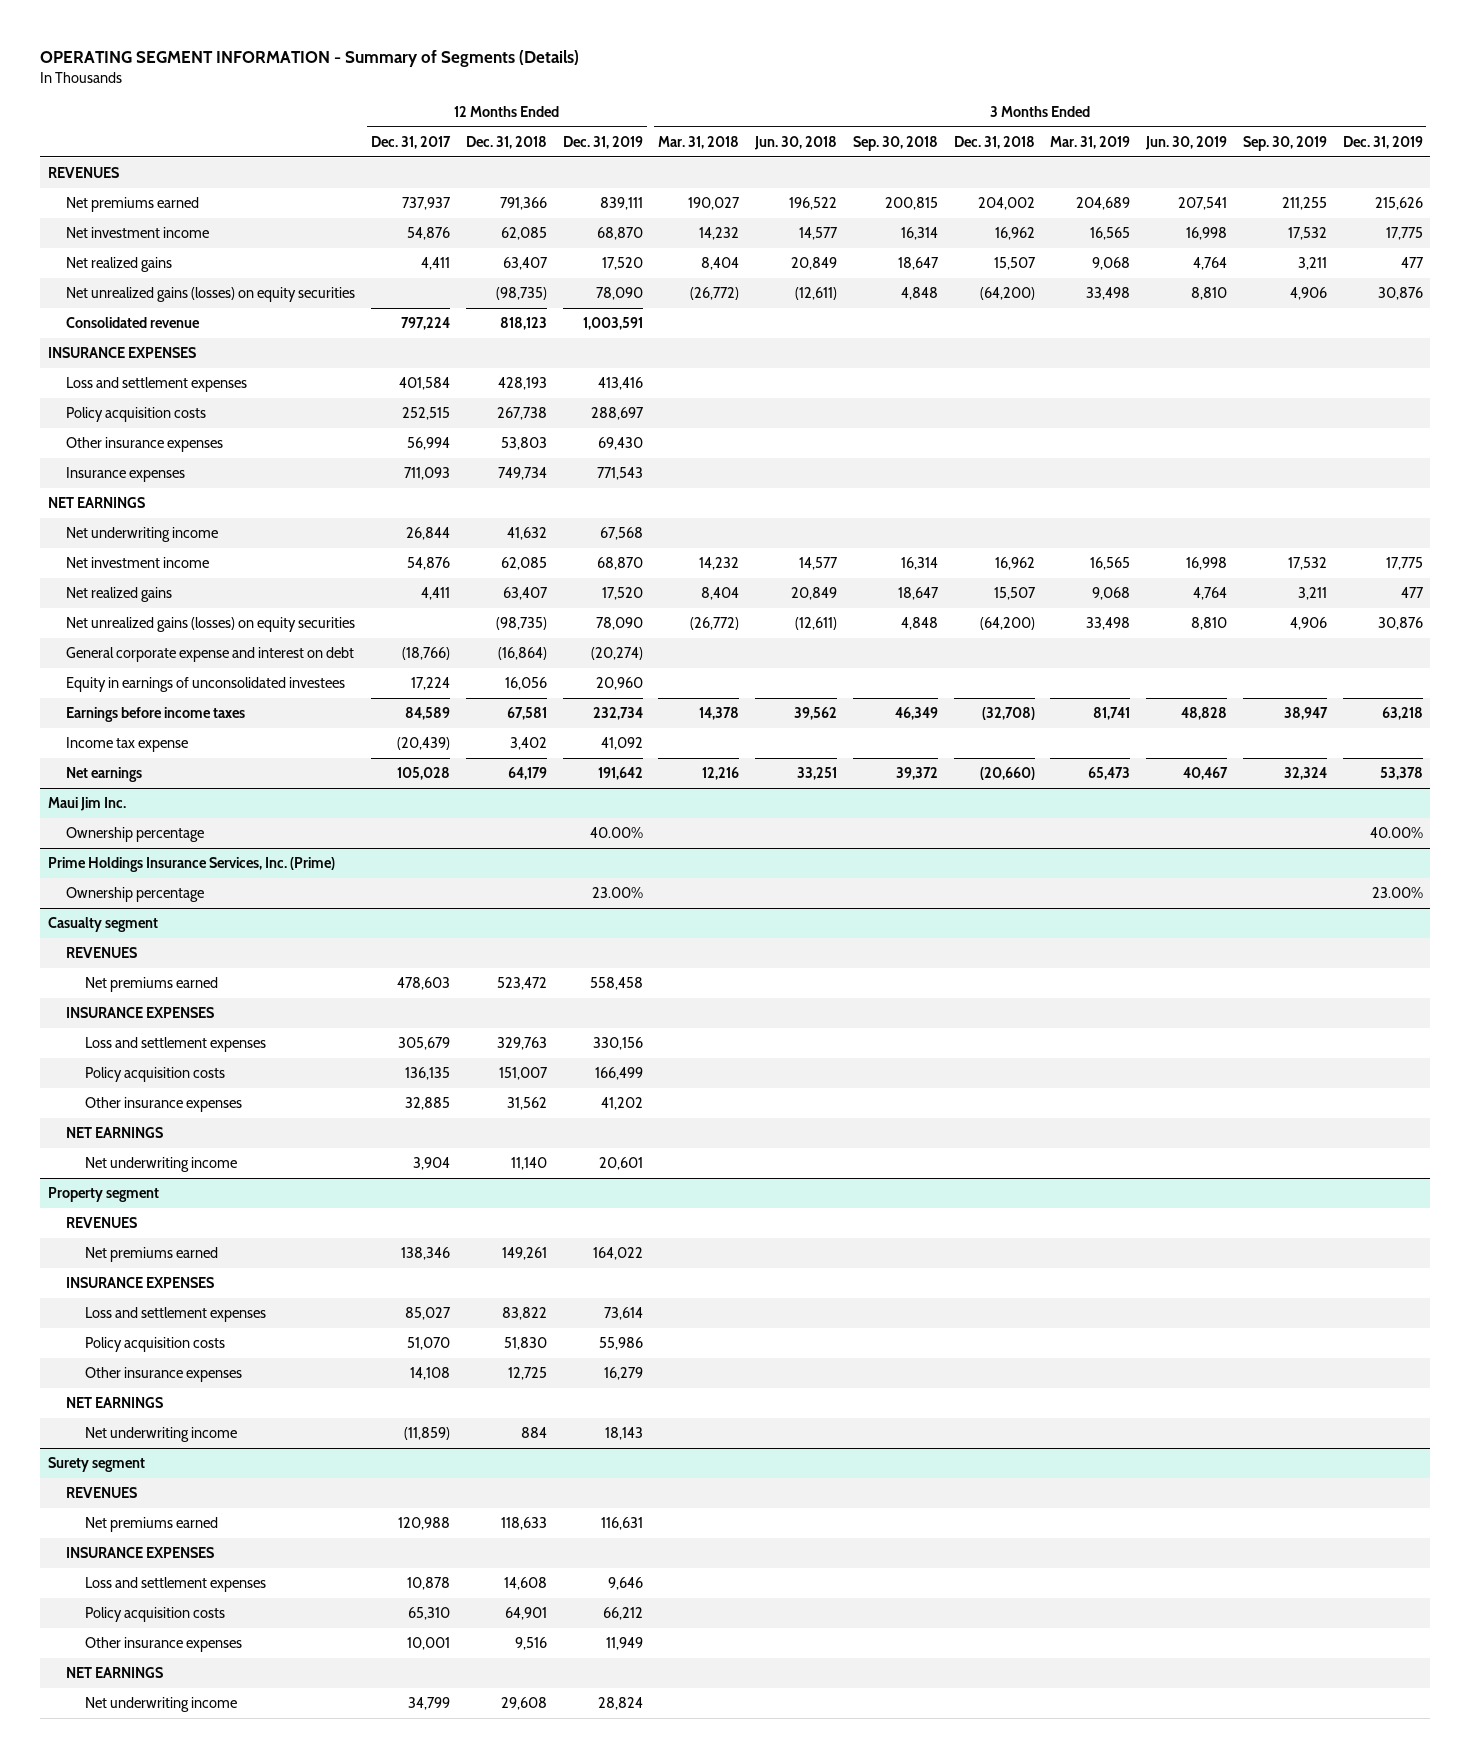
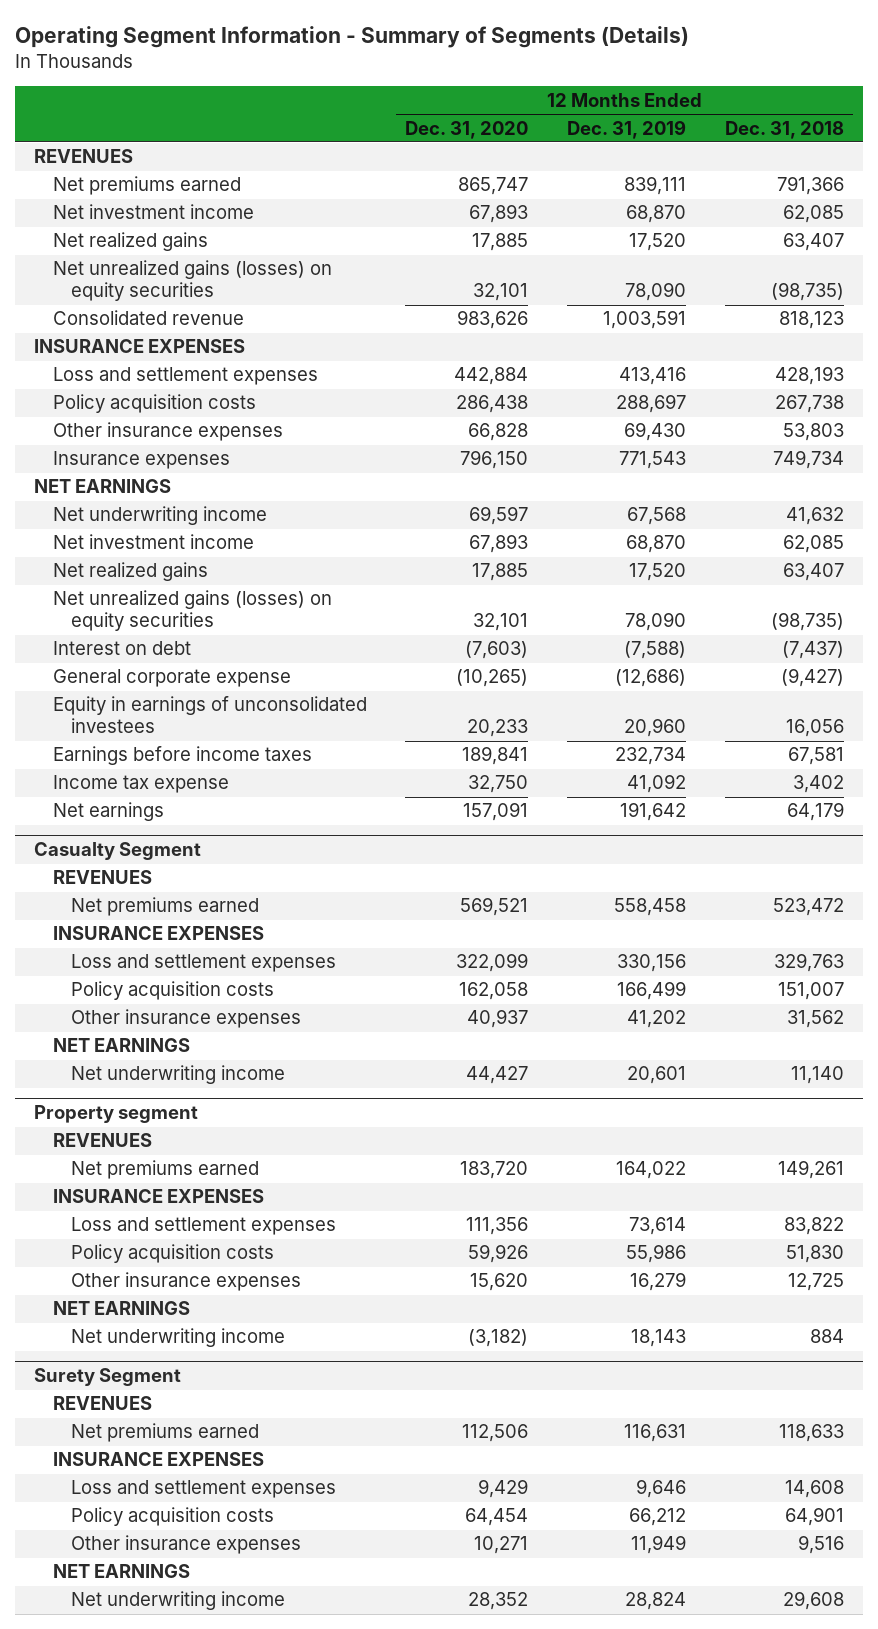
- OPERATING SEGMENT INFORMATION - Summary of Segments (Details)
+ Operating Segment Information - Summary of Segments (Details)
- | 12 Months Ended Dec. 31, 2017 | 12 Months Ended Dec. 31, 2018 | 12 Months Ended Dec. 31, 2019 | 3 Months Ended Mar. 31, 2018 | 3 Months Ended Jun. 30, 2018 | 3 Months Ended Sep. 30, 2018 | 3 Months Ended Dec. 31, 2018 | 3 Months Ended Mar. 31, 2019 | 3 Months Ended Jun. 30, 2019 | 3 Months Ended Sep. 30, 2019 | 3 Months Ended Dec. 31, 2019
+ | 12 Months Ended Dec. 31, 2020 | 12 Months Ended Dec. 31, 2019 | 12 Months Ended Dec. 31, 2018
- General corporate expense and interest on debt | (18,766) | (16,864) | (20,274) | | | | | | | |
+ Interest on debt | (7,603) | (7,588) | (7,437)
+ General corporate expense | (10,265) | (12,686) | (9,427)
- Maui Jim Inc.
- Ownership percentage | | | 40.00% | | | | | | | | 40.00%
- Prime Holdings Insurance Services, Inc. (Prime)
- Ownership percentage | | | 23.00% | | | | | | | | 23.00%
- Casualty segment
+ Casualty Segment
- Surety segment
+ Surety Segment

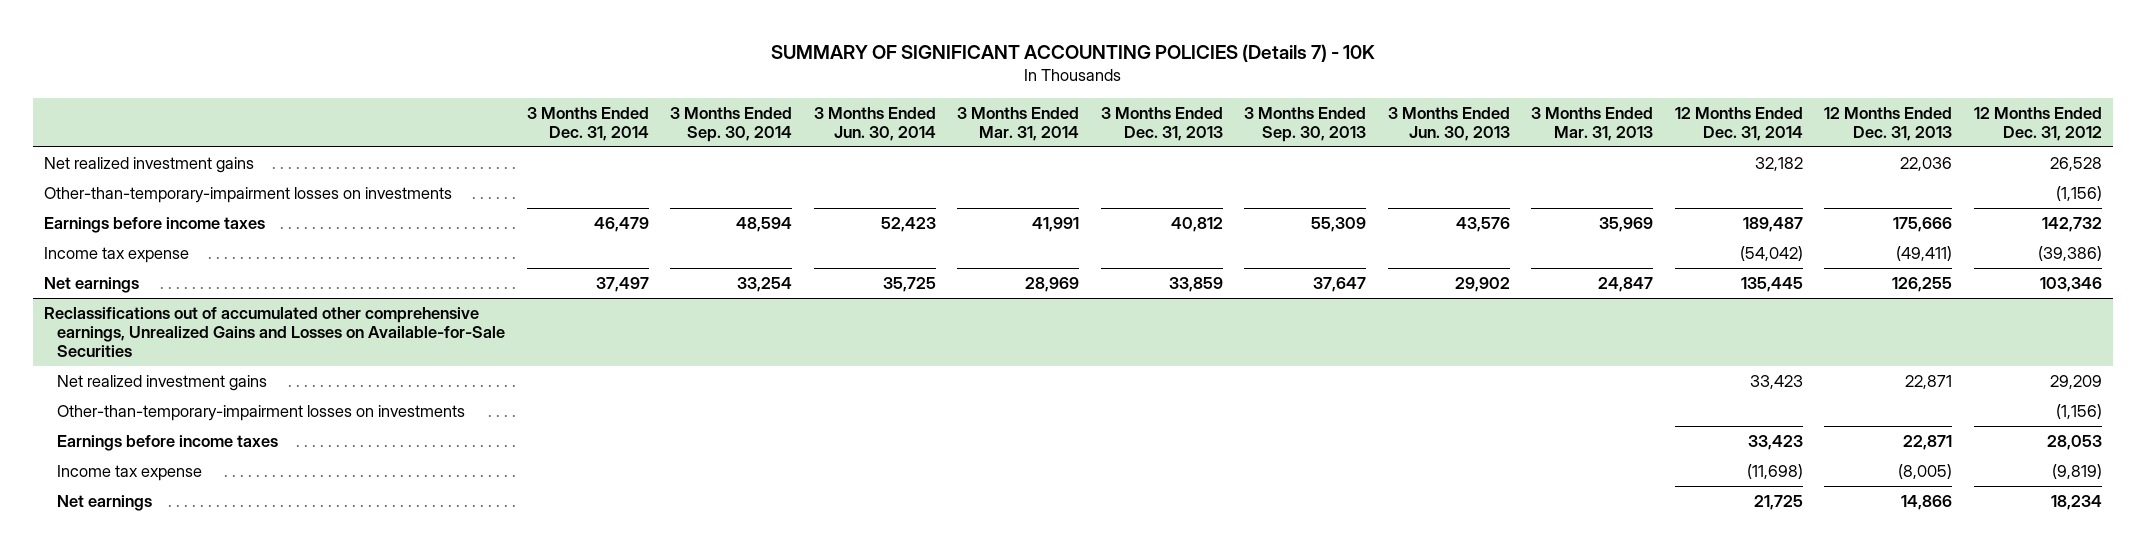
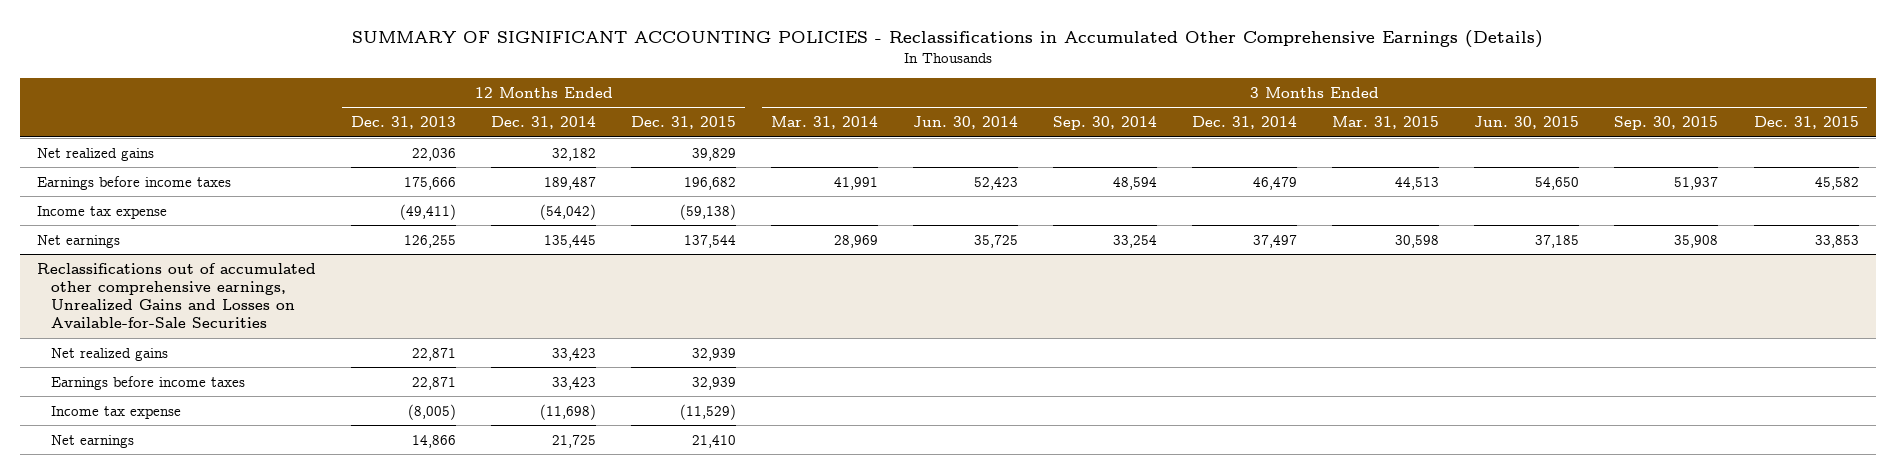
- SUMMARY OF SIGNIFICANT ACCOUNTING POLICIES (Details 7) - 10K
+ SUMMARY OF SIGNIFICANT ACCOUNTING POLICIES - Reclassifications in Accumulated Other Comprehensive Earnings (Details)
- | 3 Months Ended Dec. 31, 2014 | 3 Months Ended Sep. 30, 2014 | 3 Months Ended Jun. 30, 2014 | 3 Months Ended Mar. 31, 2014 | 3 Months Ended Dec. 31, 2013 | 3 Months Ended Sep. 30, 2013 | 3 Months Ended Jun. 30, 2013 | 3 Months Ended Mar. 31, 2013 | 12 Months Ended Dec. 31, 2014 | 12 Months Ended Dec. 31, 2013 | 12 Months Ended Dec. 31, 2012
+ | 12 Months Ended Dec. 31, 2013 | 12 Months Ended Dec. 31, 2014 | 12 Months Ended Dec. 31, 2015 | 3 Months Ended Mar. 31, 2014 | 3 Months Ended Jun. 30, 2014 | 3 Months Ended Sep. 30, 2014 | 3 Months Ended Dec. 31, 2014 | 3 Months Ended Mar. 31, 2015 | 3 Months Ended Jun. 30, 2015 | 3 Months Ended Sep. 30, 2015 | 3 Months Ended Dec. 31, 2015
- Net realized investment gains | | | | | | | | | 32,182 | 22,036 | 26,528
- Other-than-temporary-impairment losses on investments | | | | | | | | | | | (1,156)
+ Net realized gains | 22,036 | 32,182 | 39,829 | | | | | | | |
@ Reclassifications out of accumulated other comprehensive earnings, Unrealized Gains and Losses on Available-for-Sale Securities
- Net realized investment gains | | | | | | | | | 33,423 | 22,871 | 29,209
- Other-than-temporary-impairment losses on investments | | | | | | | | | | | (1,156)
+ Net realized gains | 22,871 | 33,423 | 32,939 | | | | | | | |

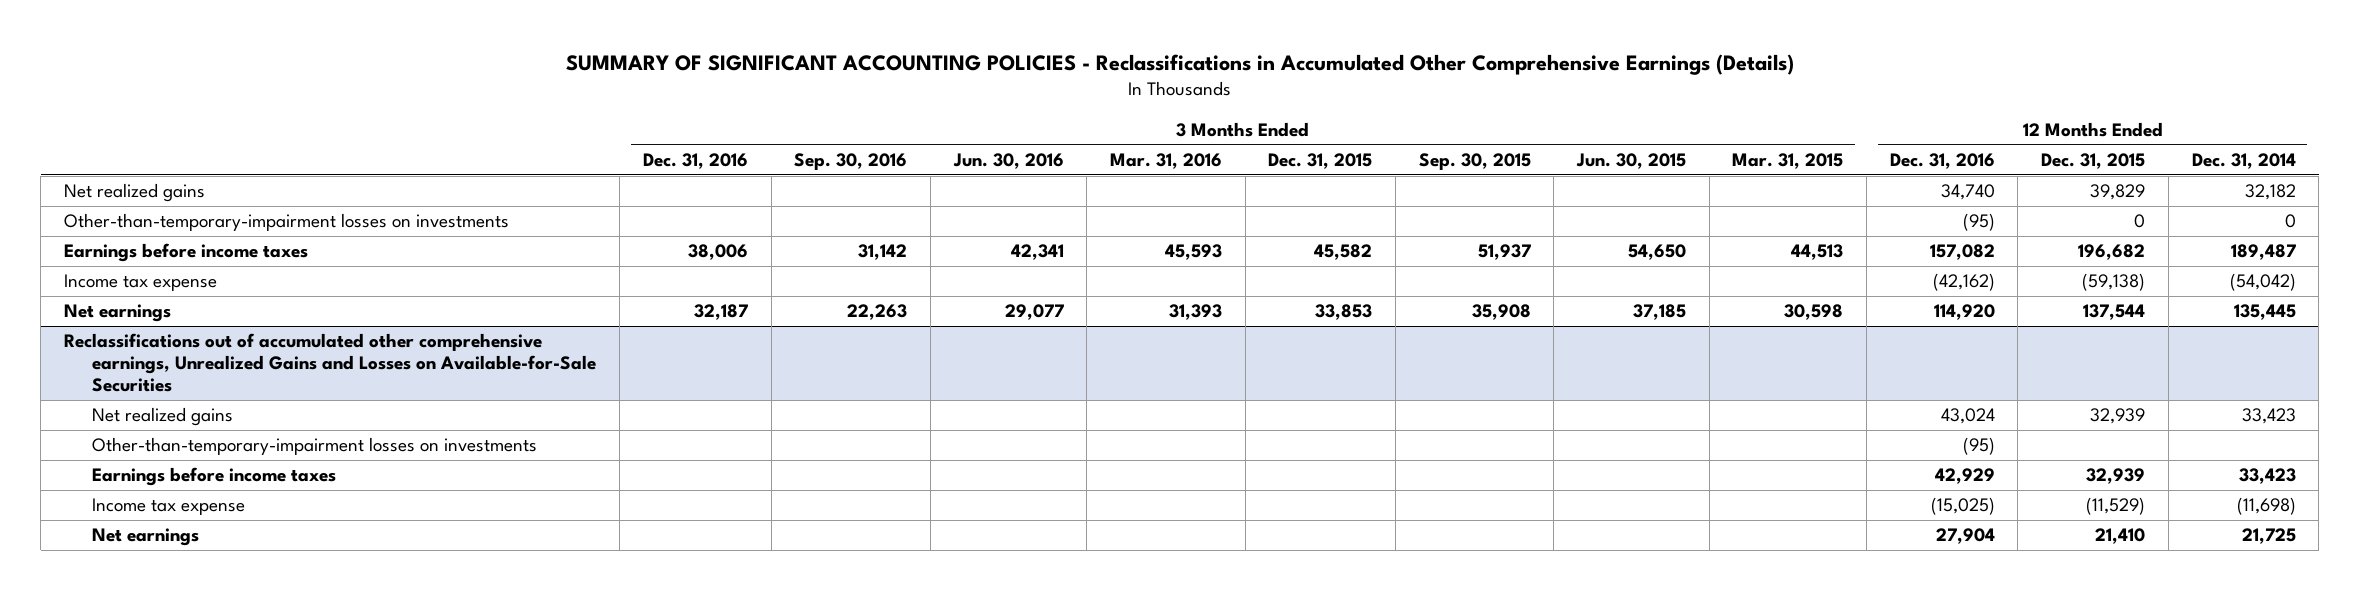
- | 12 Months Ended Dec. 31, 2013 | 12 Months Ended Dec. 31, 2014 | 12 Months Ended Dec. 31, 2015 | 3 Months Ended Mar. 31, 2014 | 3 Months Ended Jun. 30, 2014 | 3 Months Ended Sep. 30, 2014 | 3 Months Ended Dec. 31, 2014 | 3 Months Ended Mar. 31, 2015 | 3 Months Ended Jun. 30, 2015 | 3 Months Ended Sep. 30, 2015 | 3 Months Ended Dec. 31, 2015
+ | 3 Months Ended Dec. 31, 2016 | 3 Months Ended Sep. 30, 2016 | 3 Months Ended Jun. 30, 2016 | 3 Months Ended Mar. 31, 2016 | 3 Months Ended Dec. 31, 2015 | 3 Months Ended Sep. 30, 2015 | 3 Months Ended Jun. 30, 2015 | 3 Months Ended Mar. 31, 2015 | 12 Months Ended Dec. 31, 2016 | 12 Months Ended Dec. 31, 2015 | 12 Months Ended Dec. 31, 2014
+ Other-than-temporary-impairment losses on investments | | | | | | | | | (95) | 0 | 0
@ Reclassifications out of accumulated other comprehensive earnings, Unrealized Gains and Losses on Available-for-Sale Securities
+ Other-than-temporary-impairment losses on investments | | | | | | | | | (95) | |

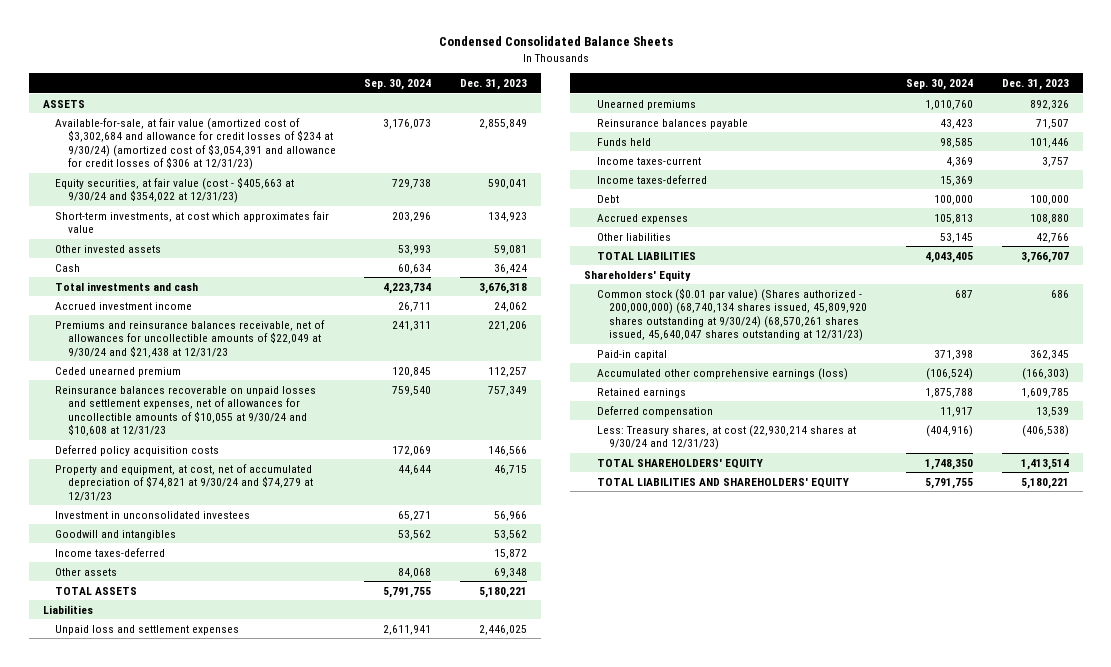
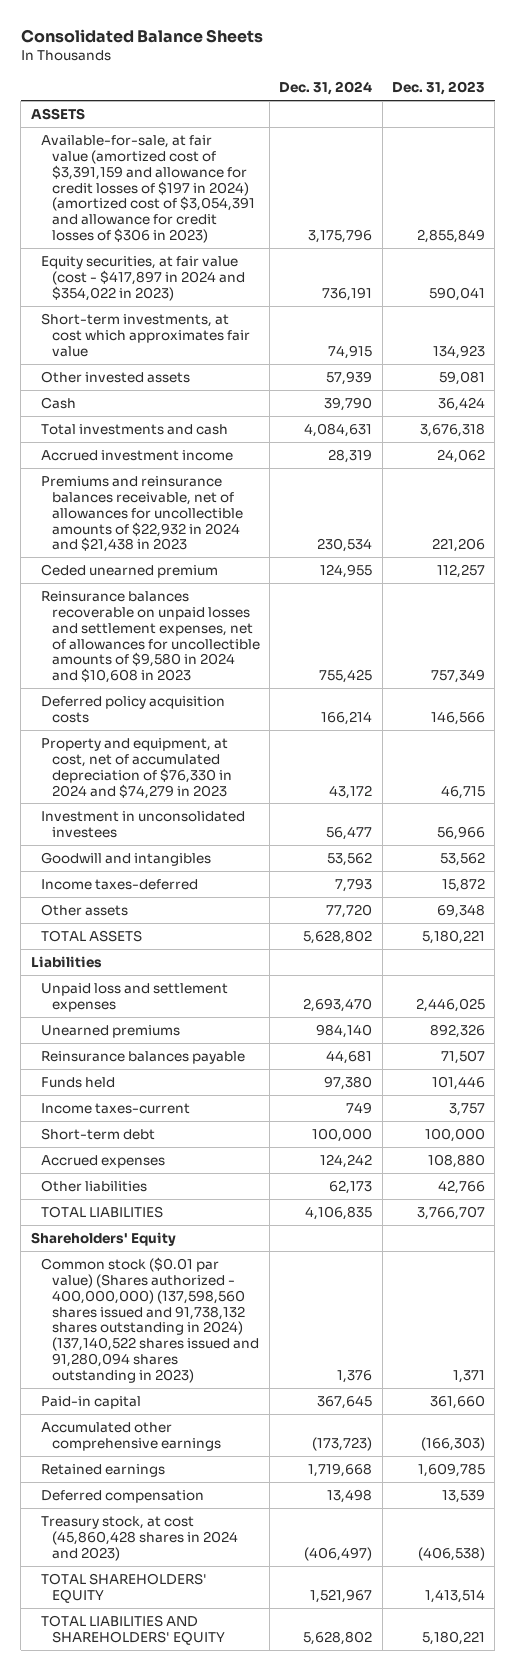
- Condensed Consolidated Balance Sheets
+ Consolidated Balance Sheets
- | Sep. 30, 2024 | Dec. 31, 2023
+ | Dec. 31, 2024 | Dec. 31, 2023
- Available-for-sale, at fair value (amortized cost of $3,302,684 and allowance for credit losses of $234 at 9/30/24) (amortized cost of $3,054,391 and allowance for credit losses of $306 at 12/31/23) | 3,176,073 | 2,855,849
- Equity securities, at fair value (cost - $405,663 at 9/30/24 and $354,022 at 12/31/23) | 729,738 | 590,041
+ Available-for-sale, at fair value (amortized cost of $3,391,159 and allowance for credit losses of $197 in 2024) (amortized cost of $3,054,391 and allowance for credit losses of $306 in 2023) | 3,175,796 | 2,855,849
+ Equity securities, at fair value (cost - $417,897 in 2024 and $354,022 in 2023) | 736,191 | 590,041
- Premiums and reinsurance balances receivable, net of allowances for uncollectible amounts of $22,049 at 9/30/24 and $21,438 at 12/31/23 | 241,311 | 221,206
+ Premiums and reinsurance balances receivable, net of allowances for uncollectible amounts of $22,932 in 2024 and $21,438 in 2023 | 230,534 | 221,206
- Reinsurance balances recoverable on unpaid losses and settlement expenses, net of allowances for uncollectible amounts of $10,055 at 9/30/24 and $10,608 at 12/31/23 | 759,540 | 757,349
+ Reinsurance balances recoverable on unpaid losses and settlement expenses, net of allowances for uncollectible amounts of $9,580 in 2024 and $10,608 in 2023 | 755,425 | 757,349
- Property and equipment, at cost, net of accumulated depreciation of $74,821 at 9/30/24 and $74,279 at 12/31/23 | 44,644 | 46,715
+ Property and equipment, at cost, net of accumulated depreciation of $76,330 in 2024 and $74,279 in 2023 | 43,172 | 46,715
- Income taxes-deferred | 15,369 |
- Debt | 100,000 | 100,000
+ Short-term debt | 100,000 | 100,000
- Common stock ($0.01 par value) (Shares authorized - 200,000,000) (68,740,134 shares issued, 45,809,920 shares outstanding at 9/30/24) (68,570,261 shares issued, 45,640,047 shares outstanding at 12/31/23) | 687 | 686
- Paid-in capital | 371,398 | 362,345
- Accumulated other comprehensive earnings (loss) | (106,524) | (166,303)
+ Common stock ($0.01 par value) (Shares authorized - 400,000,000) (137,598,560 shares issued and 91,738,132 shares outstanding in 2024) (137,140,522 shares issued and 91,280,094 shares outstanding in 2023) | 1,376 | 1,371
+ Paid-in capital | 367,645 | 361,660
+ Accumulated other comprehensive earnings | (173,723) | (166,303)
- Less: Treasury shares, at cost (22,930,214 shares at 9/30/24 and 12/31/23) | (404,916) | (406,538)
+ Treasury stock, at cost (45,860,428 shares in 2024 and 2023) | (406,497) | (406,538)

